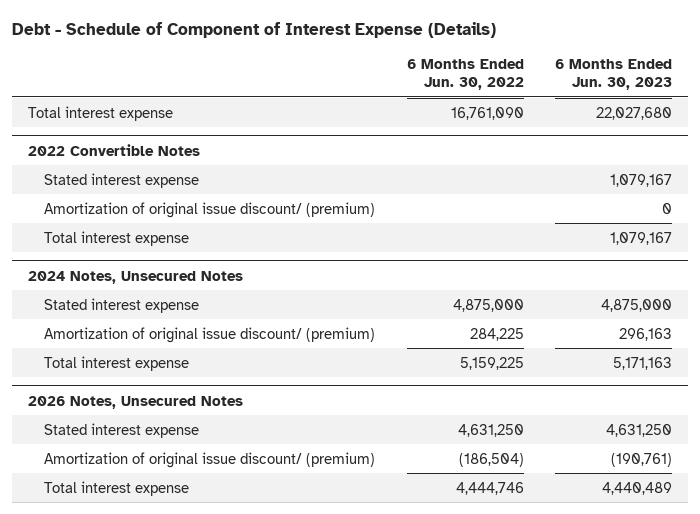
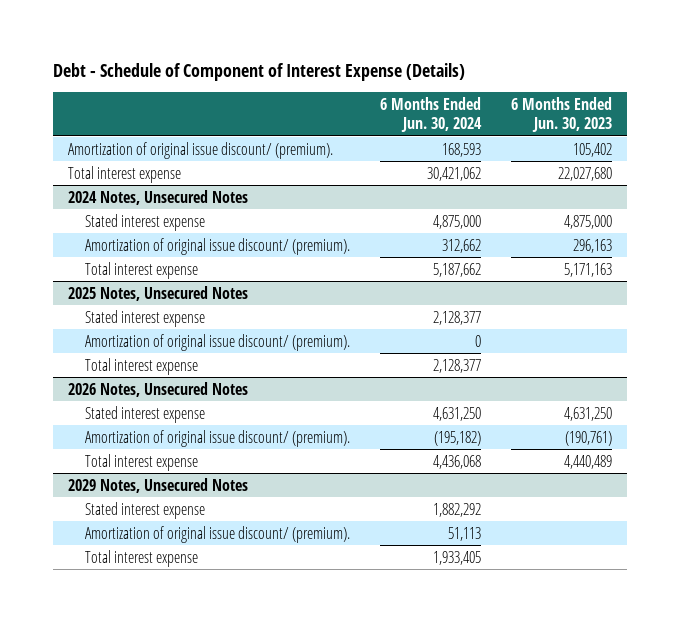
- | 6 Months Ended Jun. 30, 2022 | 6 Months Ended Jun. 30, 2023
+ | 6 Months Ended Jun. 30, 2024 | 6 Months Ended Jun. 30, 2023
+ Amortization of original issue discount/ (premium). | 168,593 | 105,402
- 2022 Convertible Notes
- Stated interest expense | | 1,079,167
- Amortization of original issue discount/ (premium) | | 0
- Total interest expense | | 1,079,167
@ 2024 Notes, Unsecured Notes
- Amortization of original issue discount/ (premium) | 284,225 | 296,163
+ Amortization of original issue discount/ (premium). | 312,662 | 296,163
+ 2025 Notes, Unsecured Notes
+ Stated interest expense | 2,128,377 |
+ Amortization of original issue discount/ (premium). | 0 |
+ Total interest expense | 2,128,377 |
@ 2026 Notes, Unsecured Notes
- Amortization of original issue discount/ (premium) | (186,504) | (190,761)
+ Amortization of original issue discount/ (premium). | (195,182) | (190,761)
+ 2029 Notes, Unsecured Notes
+ Stated interest expense | 1,882,292 |
+ Amortization of original issue discount/ (premium). | 51,113 |
+ Total interest expense | 1,933,405 |

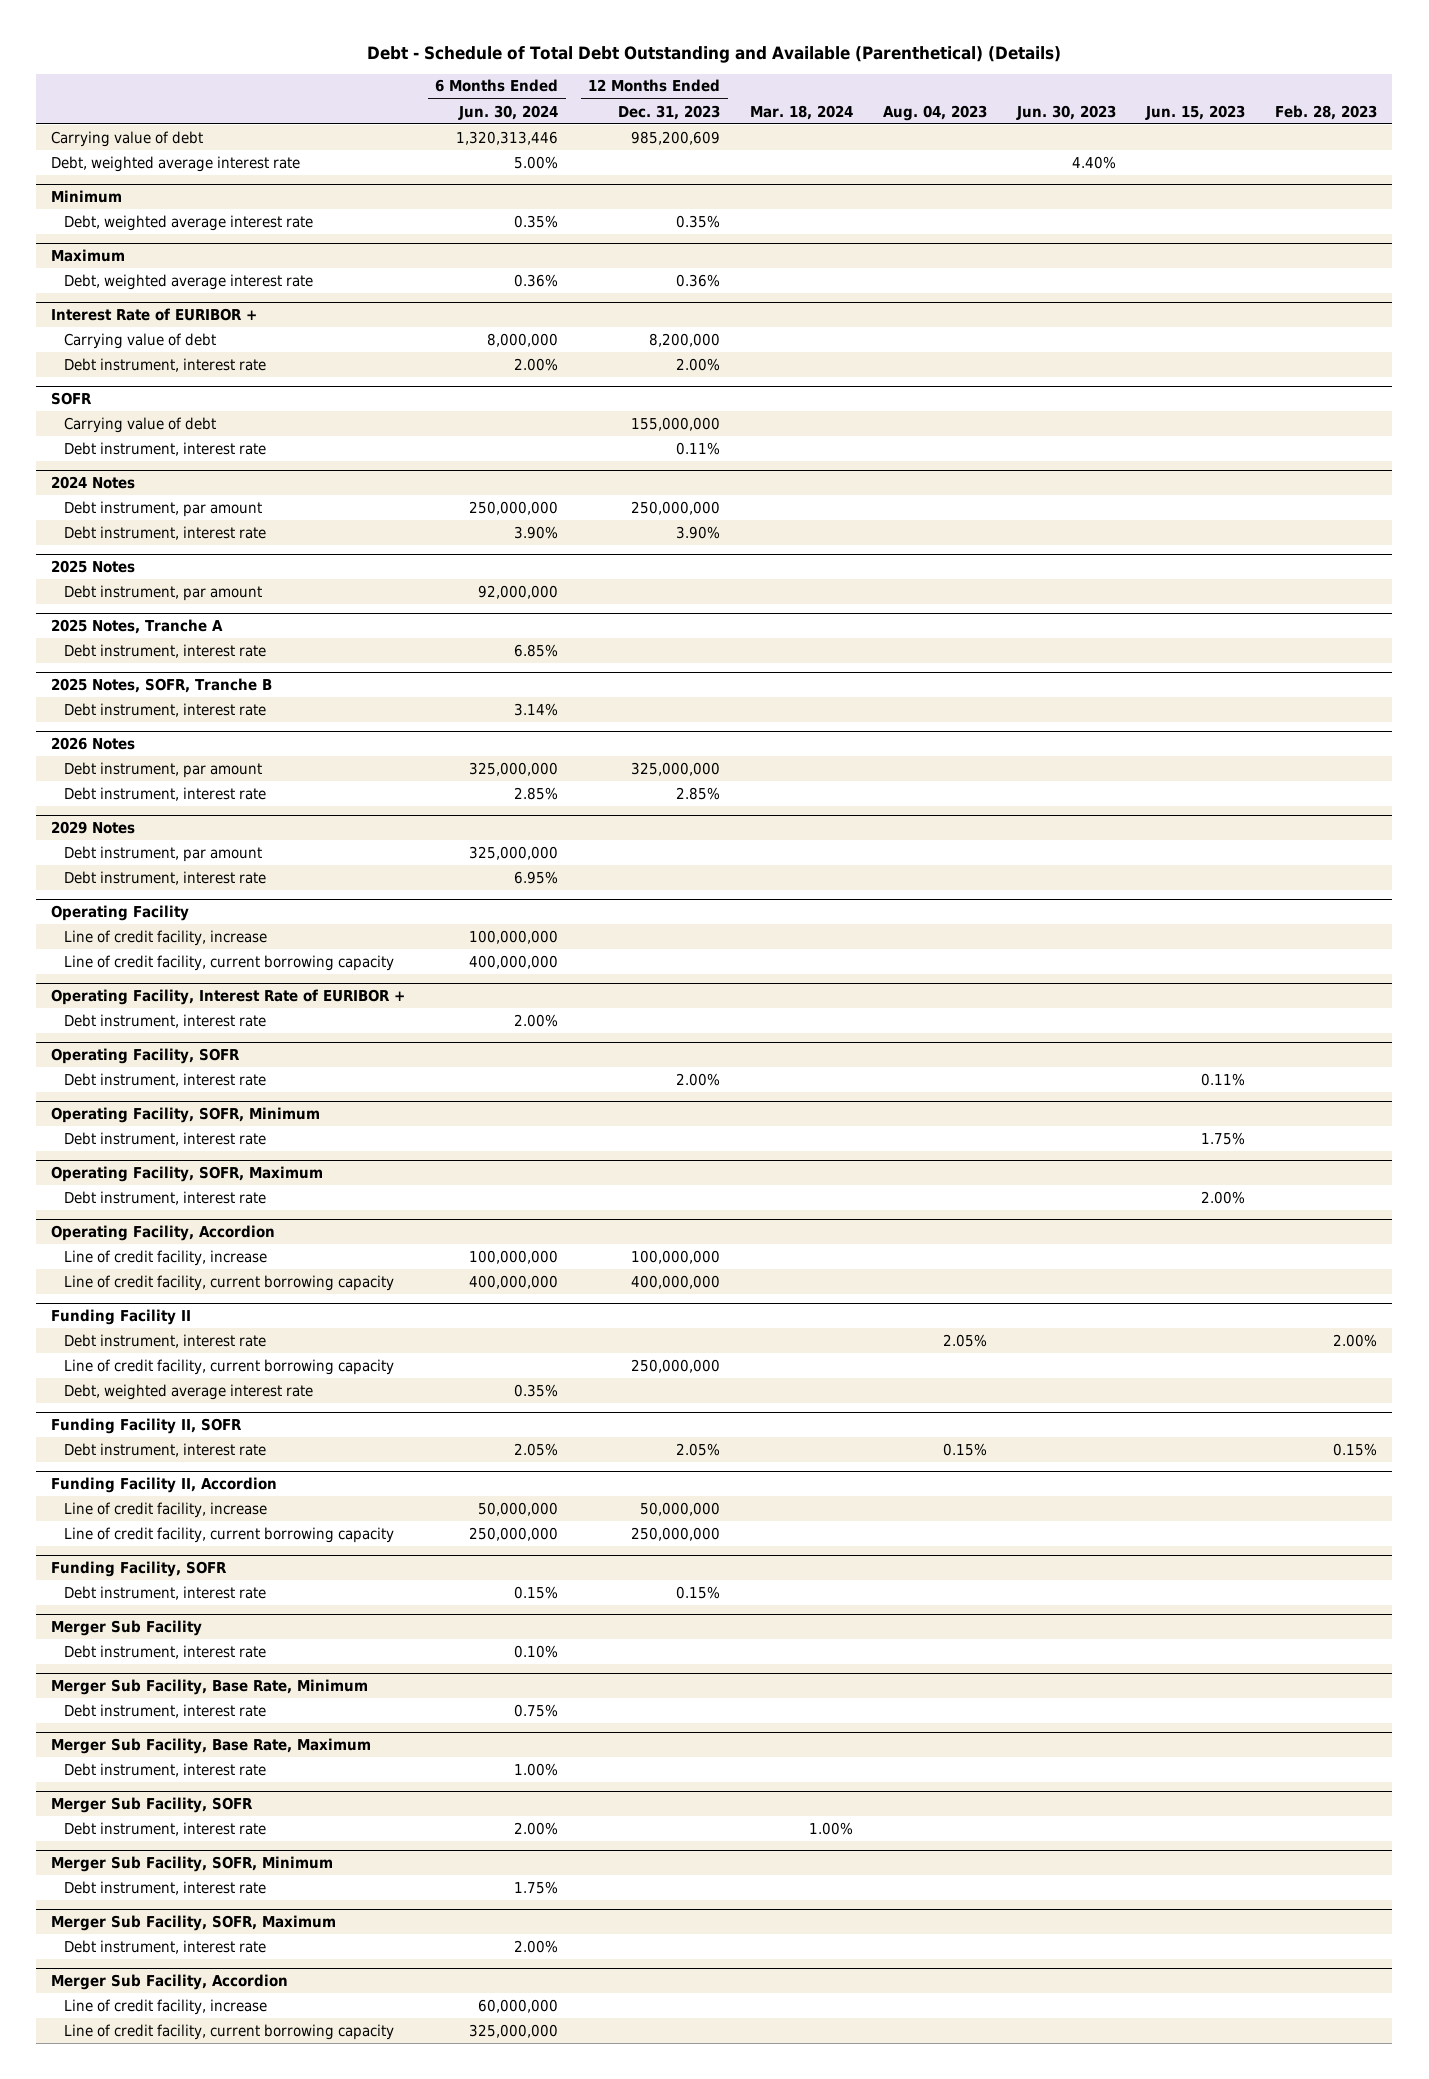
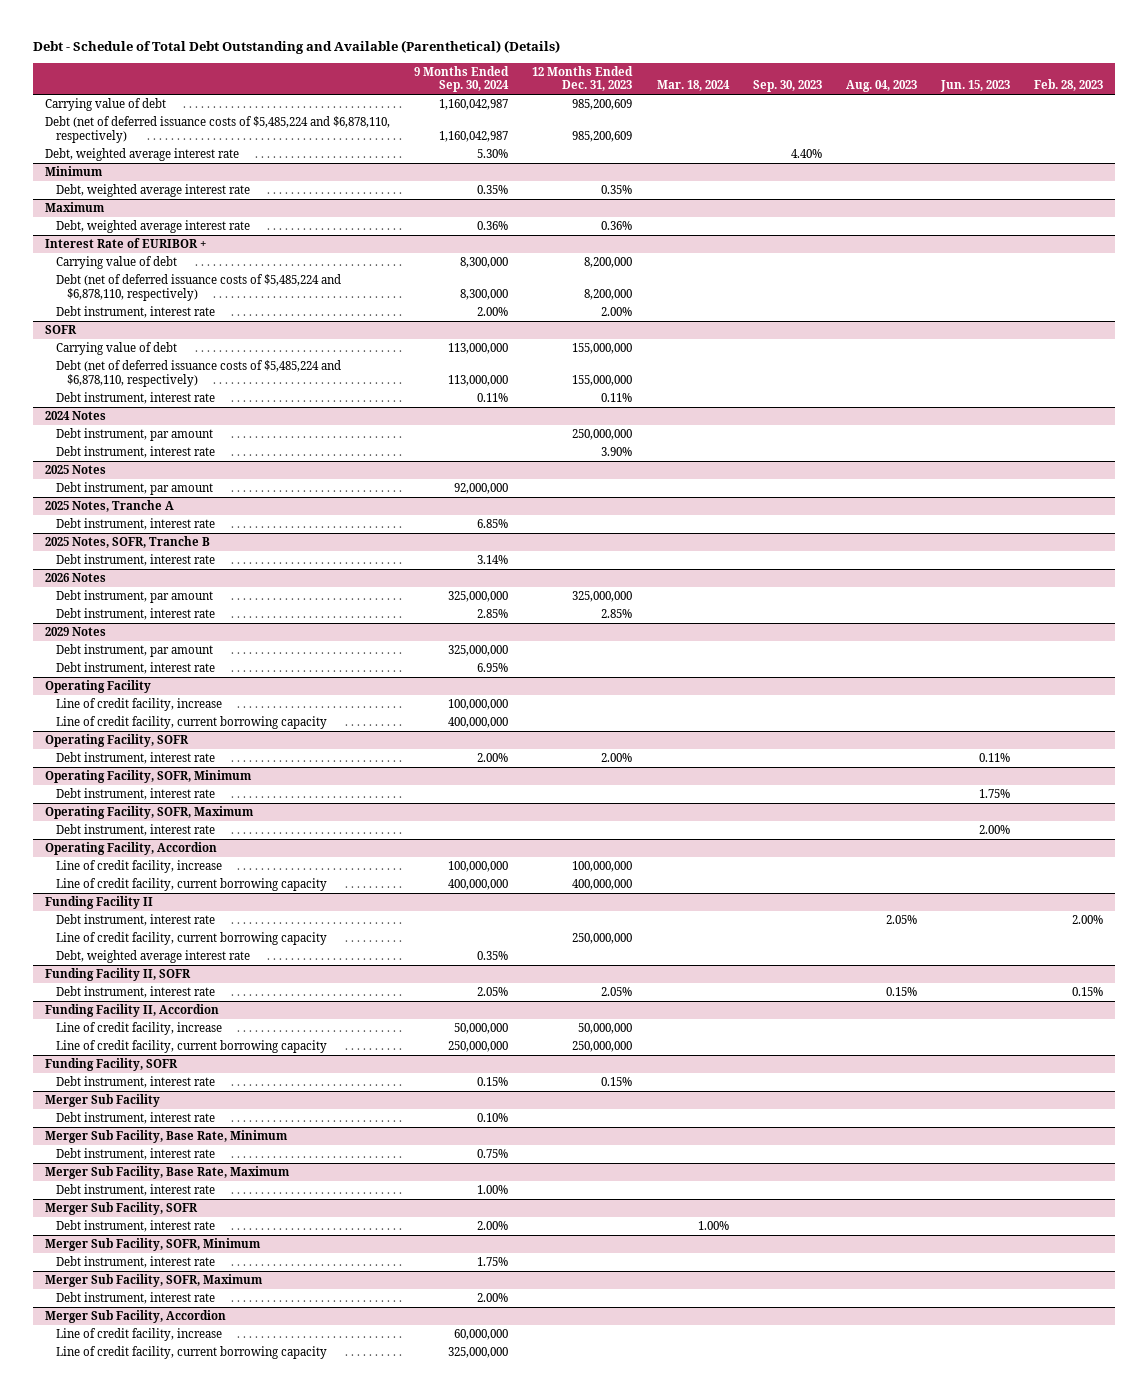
- | 6 Months Ended Jun. 30, 2024 | 12 Months Ended Dec. 31, 2023 | Mar. 18, 2024 | Aug. 04, 2023 | Jun. 30, 2023 | Jun. 15, 2023 | Feb. 28, 2023
+ | 9 Months Ended Sep. 30, 2024 | 12 Months Ended Dec. 31, 2023 | Mar. 18, 2024 | Sep. 30, 2023 | Aug. 04, 2023 | Jun. 15, 2023 | Feb. 28, 2023
+ Debt (net of deferred issuance costs of $5,485,224 and $6,878,110, respectively) | 1,160,042,987 | 985,200,609 | | | | |
@ Interest Rate of EURIBOR +
+ Debt (net of deferred issuance costs of $5,485,224 and $6,878,110, respectively) | 8,300,000 | 8,200,000 | | | | |
@ SOFR
+ Debt (net of deferred issuance costs of $5,485,224 and $6,878,110, respectively) | 113,000,000 | 155,000,000 | | | | |
- Operating Facility, Interest Rate of EURIBOR +
- Debt instrument, interest rate | 2.00% | | | | | |

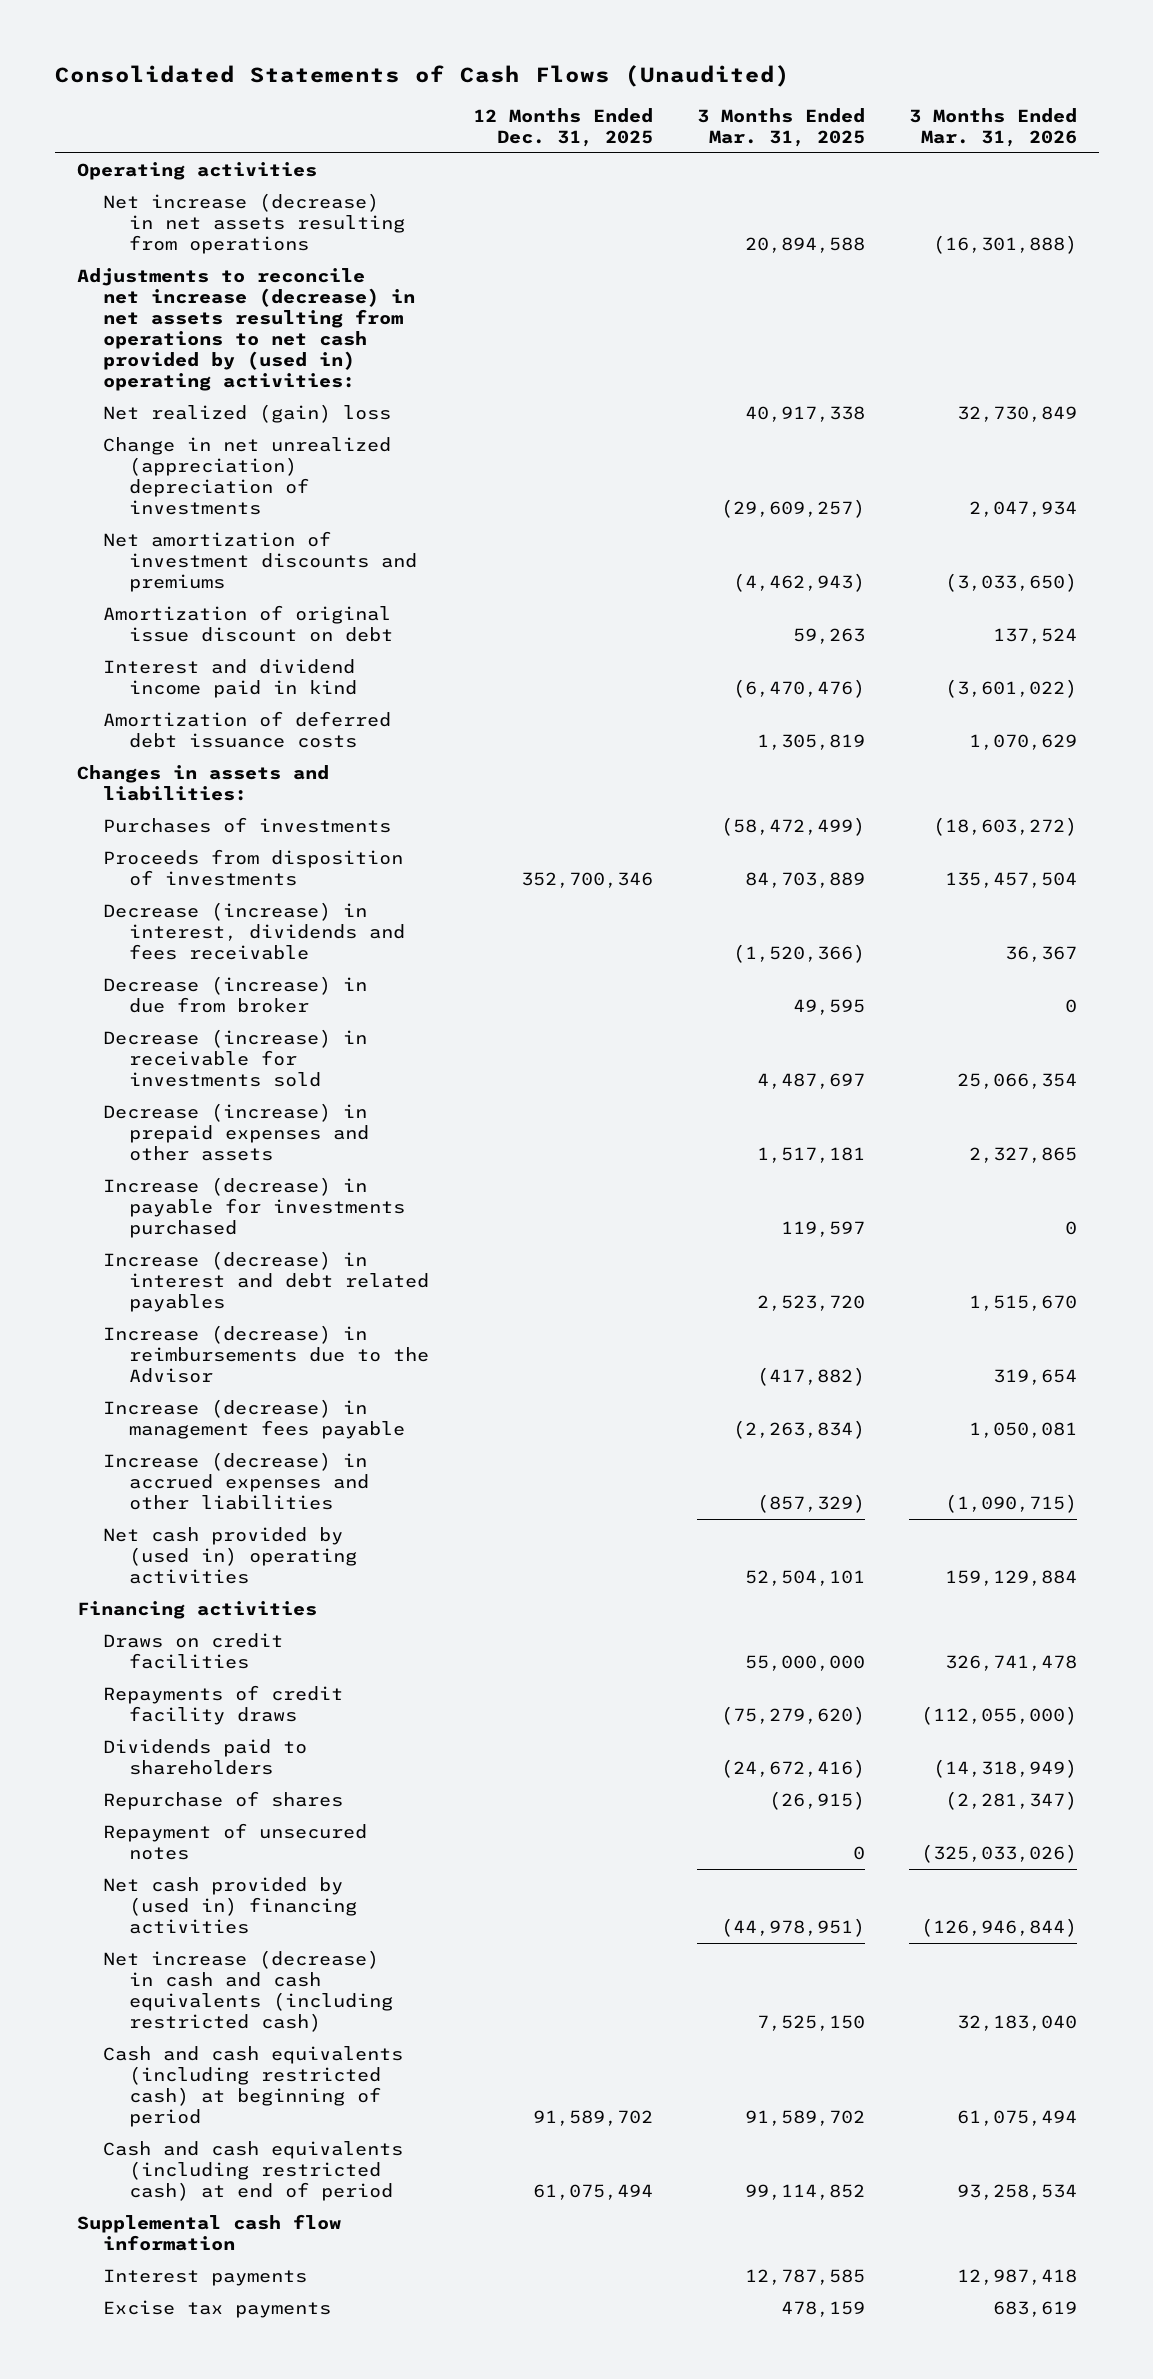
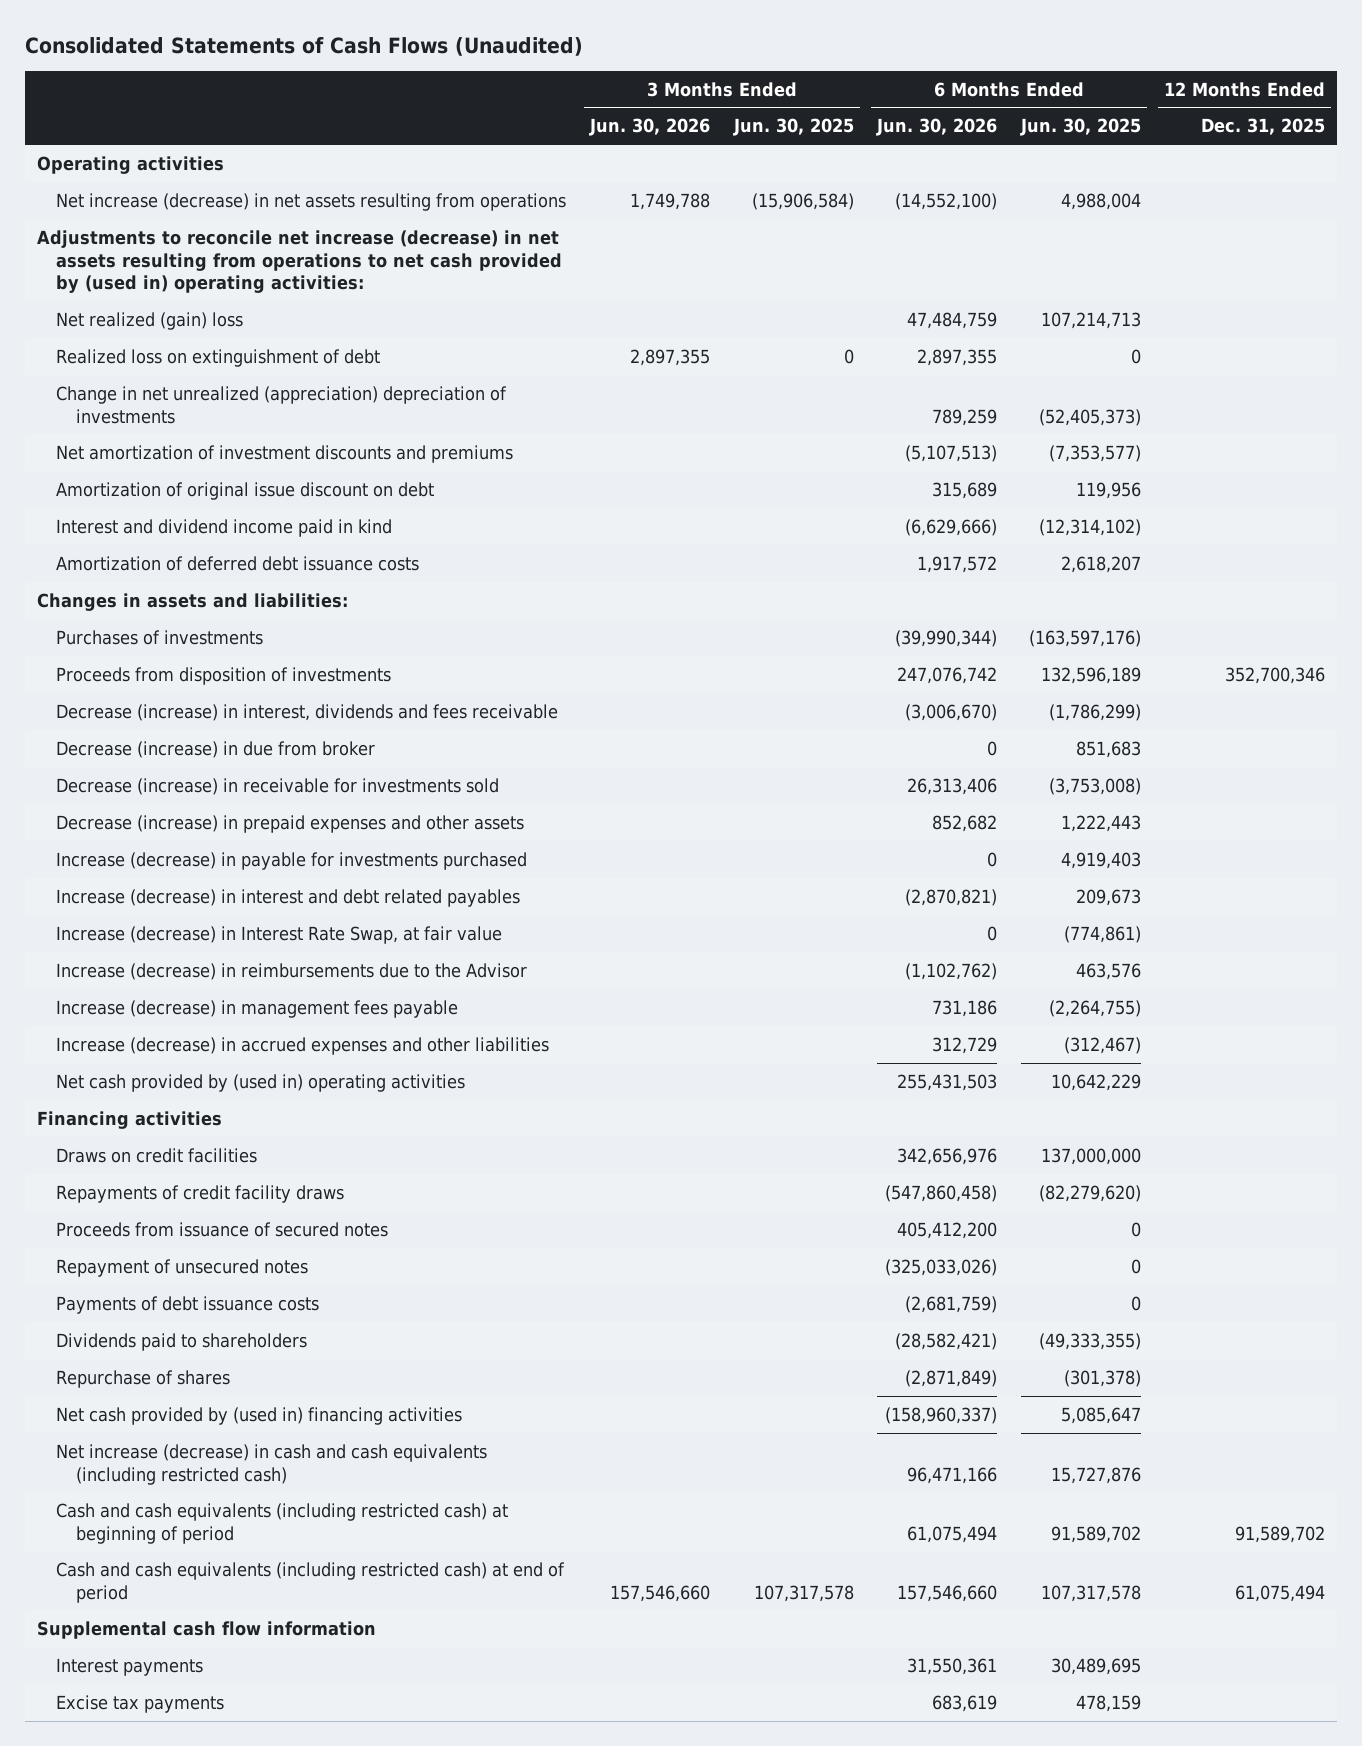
- | 12 Months Ended Dec. 31, 2025 | 3 Months Ended Mar. 31, 2025 | 3 Months Ended Mar. 31, 2026
+ | 3 Months Ended Jun. 30, 2026 | 3 Months Ended Jun. 30, 2025 | 6 Months Ended Jun. 30, 2026 | 6 Months Ended Jun. 30, 2025 | 12 Months Ended Dec. 31, 2025
+ Realized loss on extinguishment of debt | 2,897,355 | 0 | 2,897,355 | 0 |
+ Increase (decrease) in Interest Rate Swap, at fair value | | | 0 | (774,861) |
+ Proceeds from issuance of secured notes | | | 405,412,200 | 0 |
moved up: Repayment of unsecured notes | | | (325,033,026) | 0 |
+ Payments of debt issuance costs | | | (2,681,759) | 0 |

